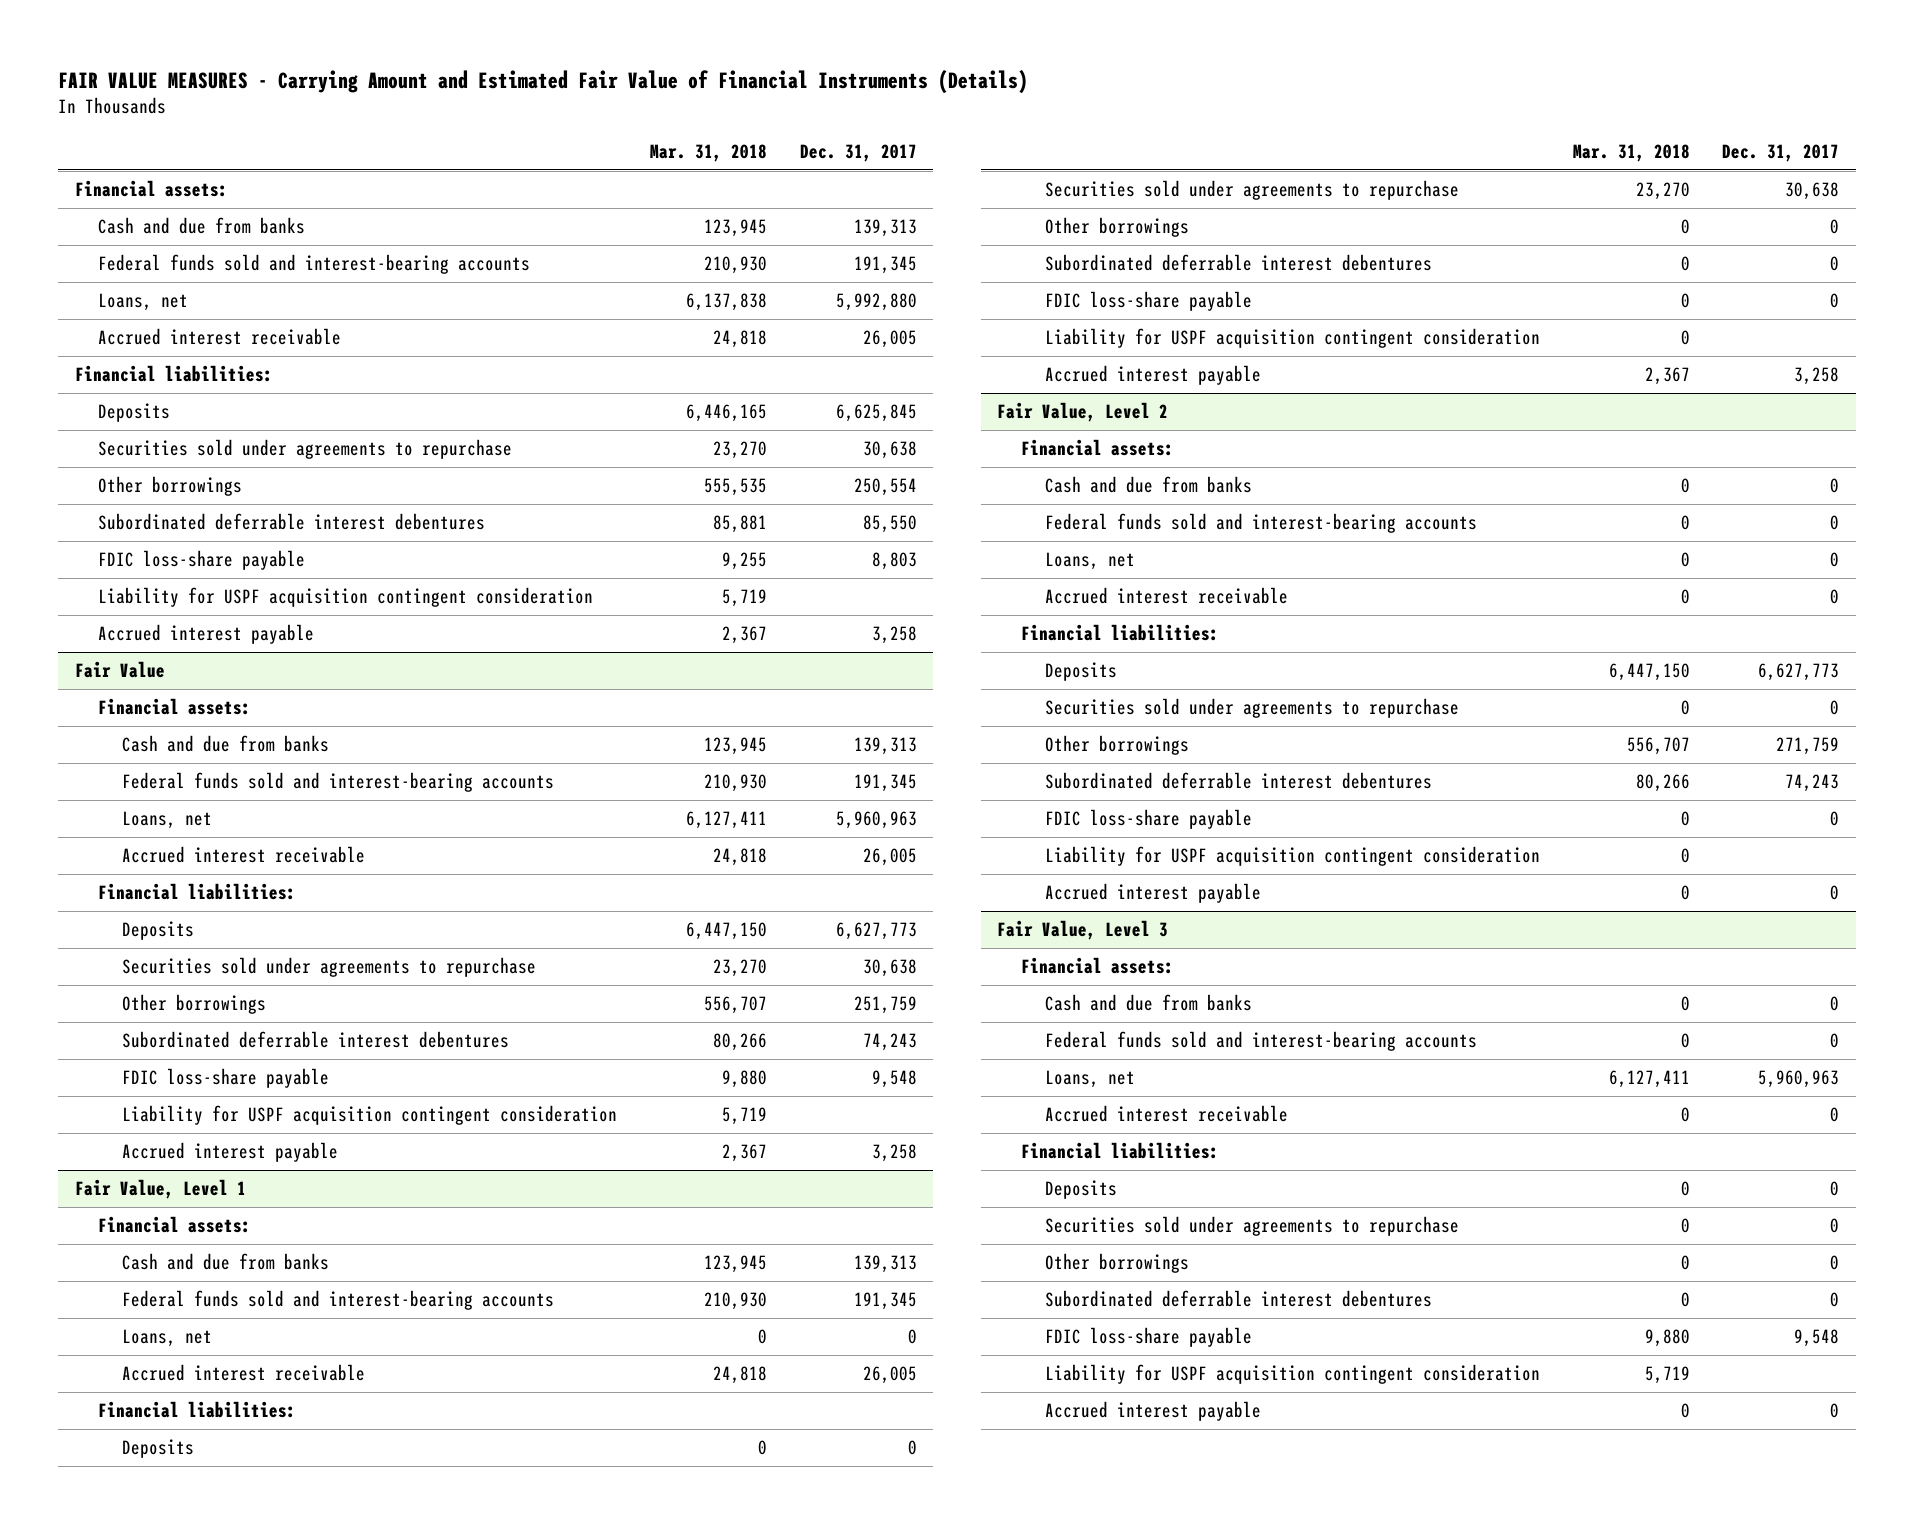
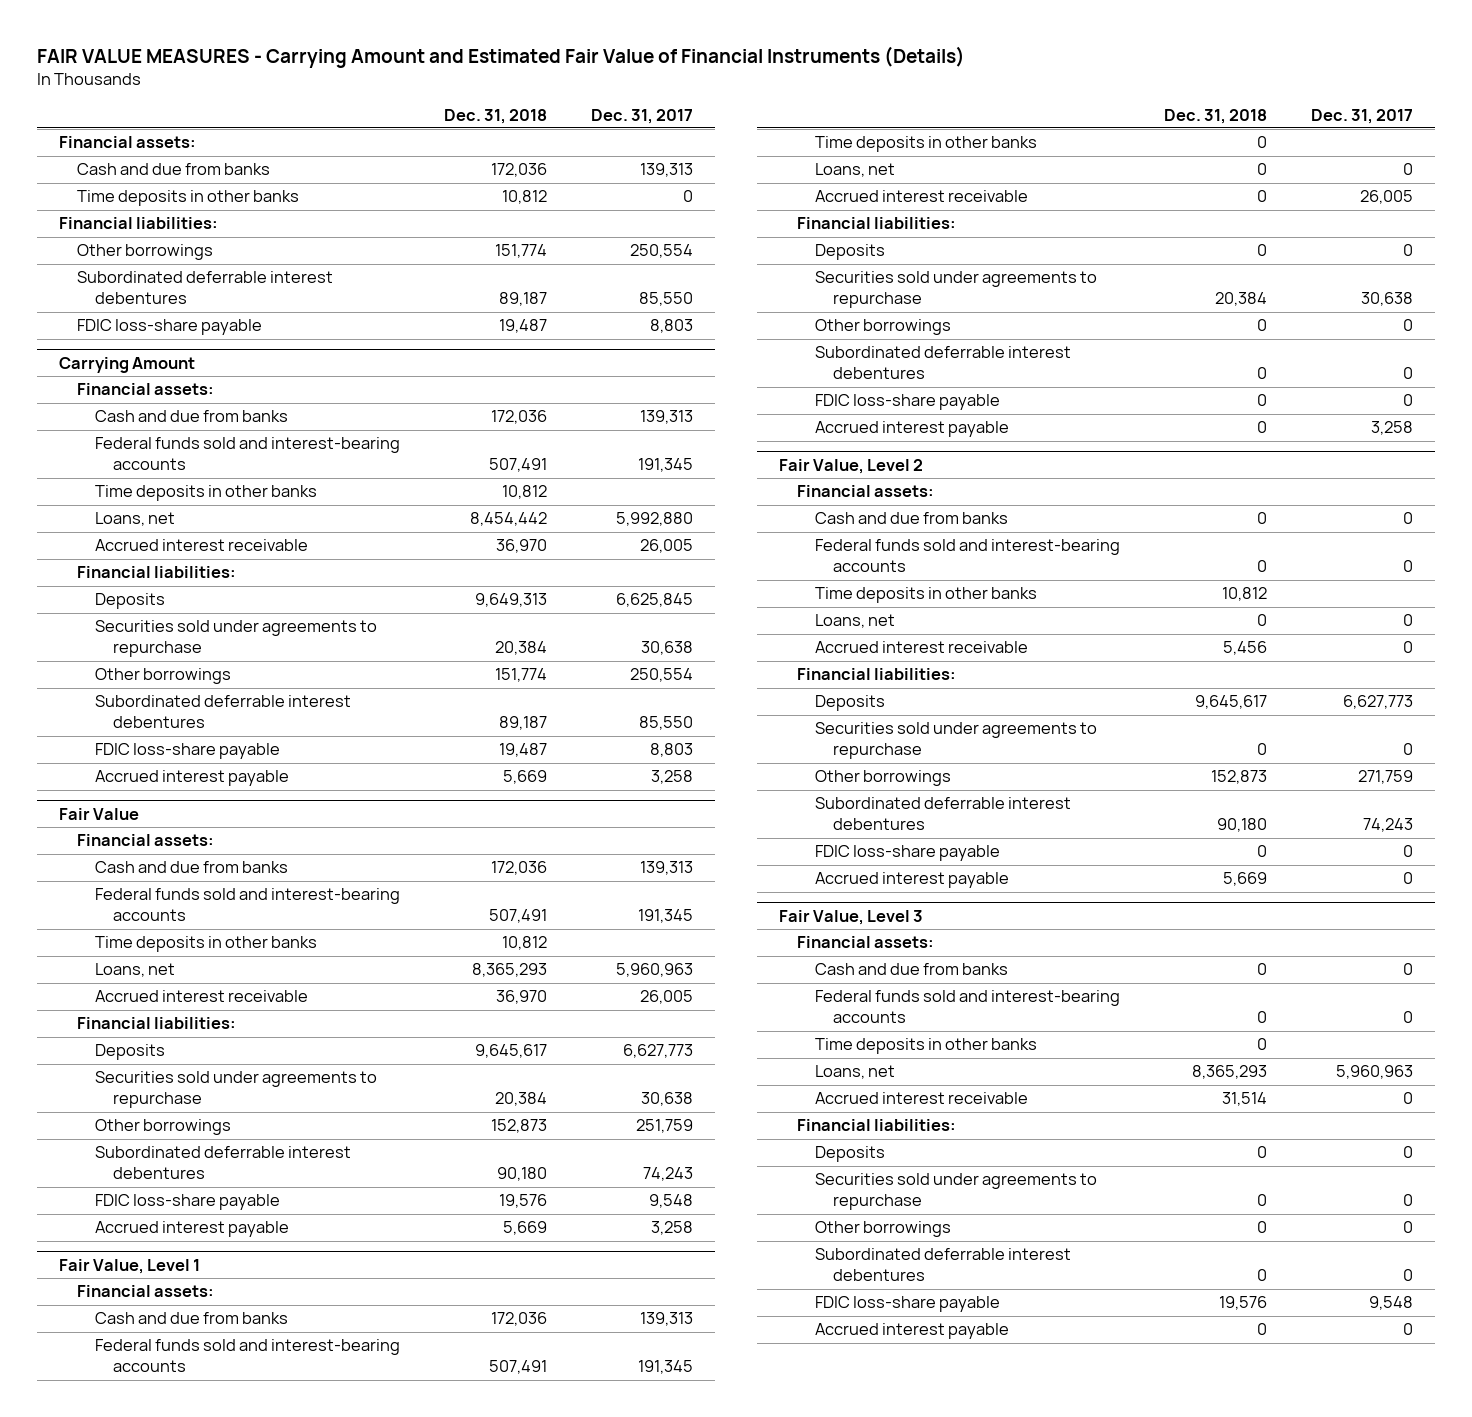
- | Mar. 31, 2018 | Dec. 31, 2017
+ | Dec. 31, 2018 | Dec. 31, 2017
+ Time deposits in other banks | 10,812 | 0
+ Financial liabilities:
+ Other borrowings | 151,774 | 250,554
+ Subordinated deferrable interest debentures | 89,187 | 85,550
+ FDIC loss-share payable | 19,487 | 8,803
+ Carrying Amount
+ Financial assets:
+ Cash and due from banks | 172,036 | 139,313
+ Time deposits in other banks | 10,812 |
- Liability for USPF acquisition contingent consideration | 5,719 |
@ Fair Value
+ Time deposits in other banks | 10,812 |
- Liability for USPF acquisition contingent consideration | 5,719 |
@ Fair Value, Level 1
+ Time deposits in other banks | 0 |
- Liability for USPF acquisition contingent consideration | 0 |
@ Fair Value, Level 2
+ Time deposits in other banks | 10,812 |
- Liability for USPF acquisition contingent consideration | 0 |
@ Fair Value, Level 3
+ Time deposits in other banks | 0 |
- Liability for USPF acquisition contingent consideration | 5,719 |

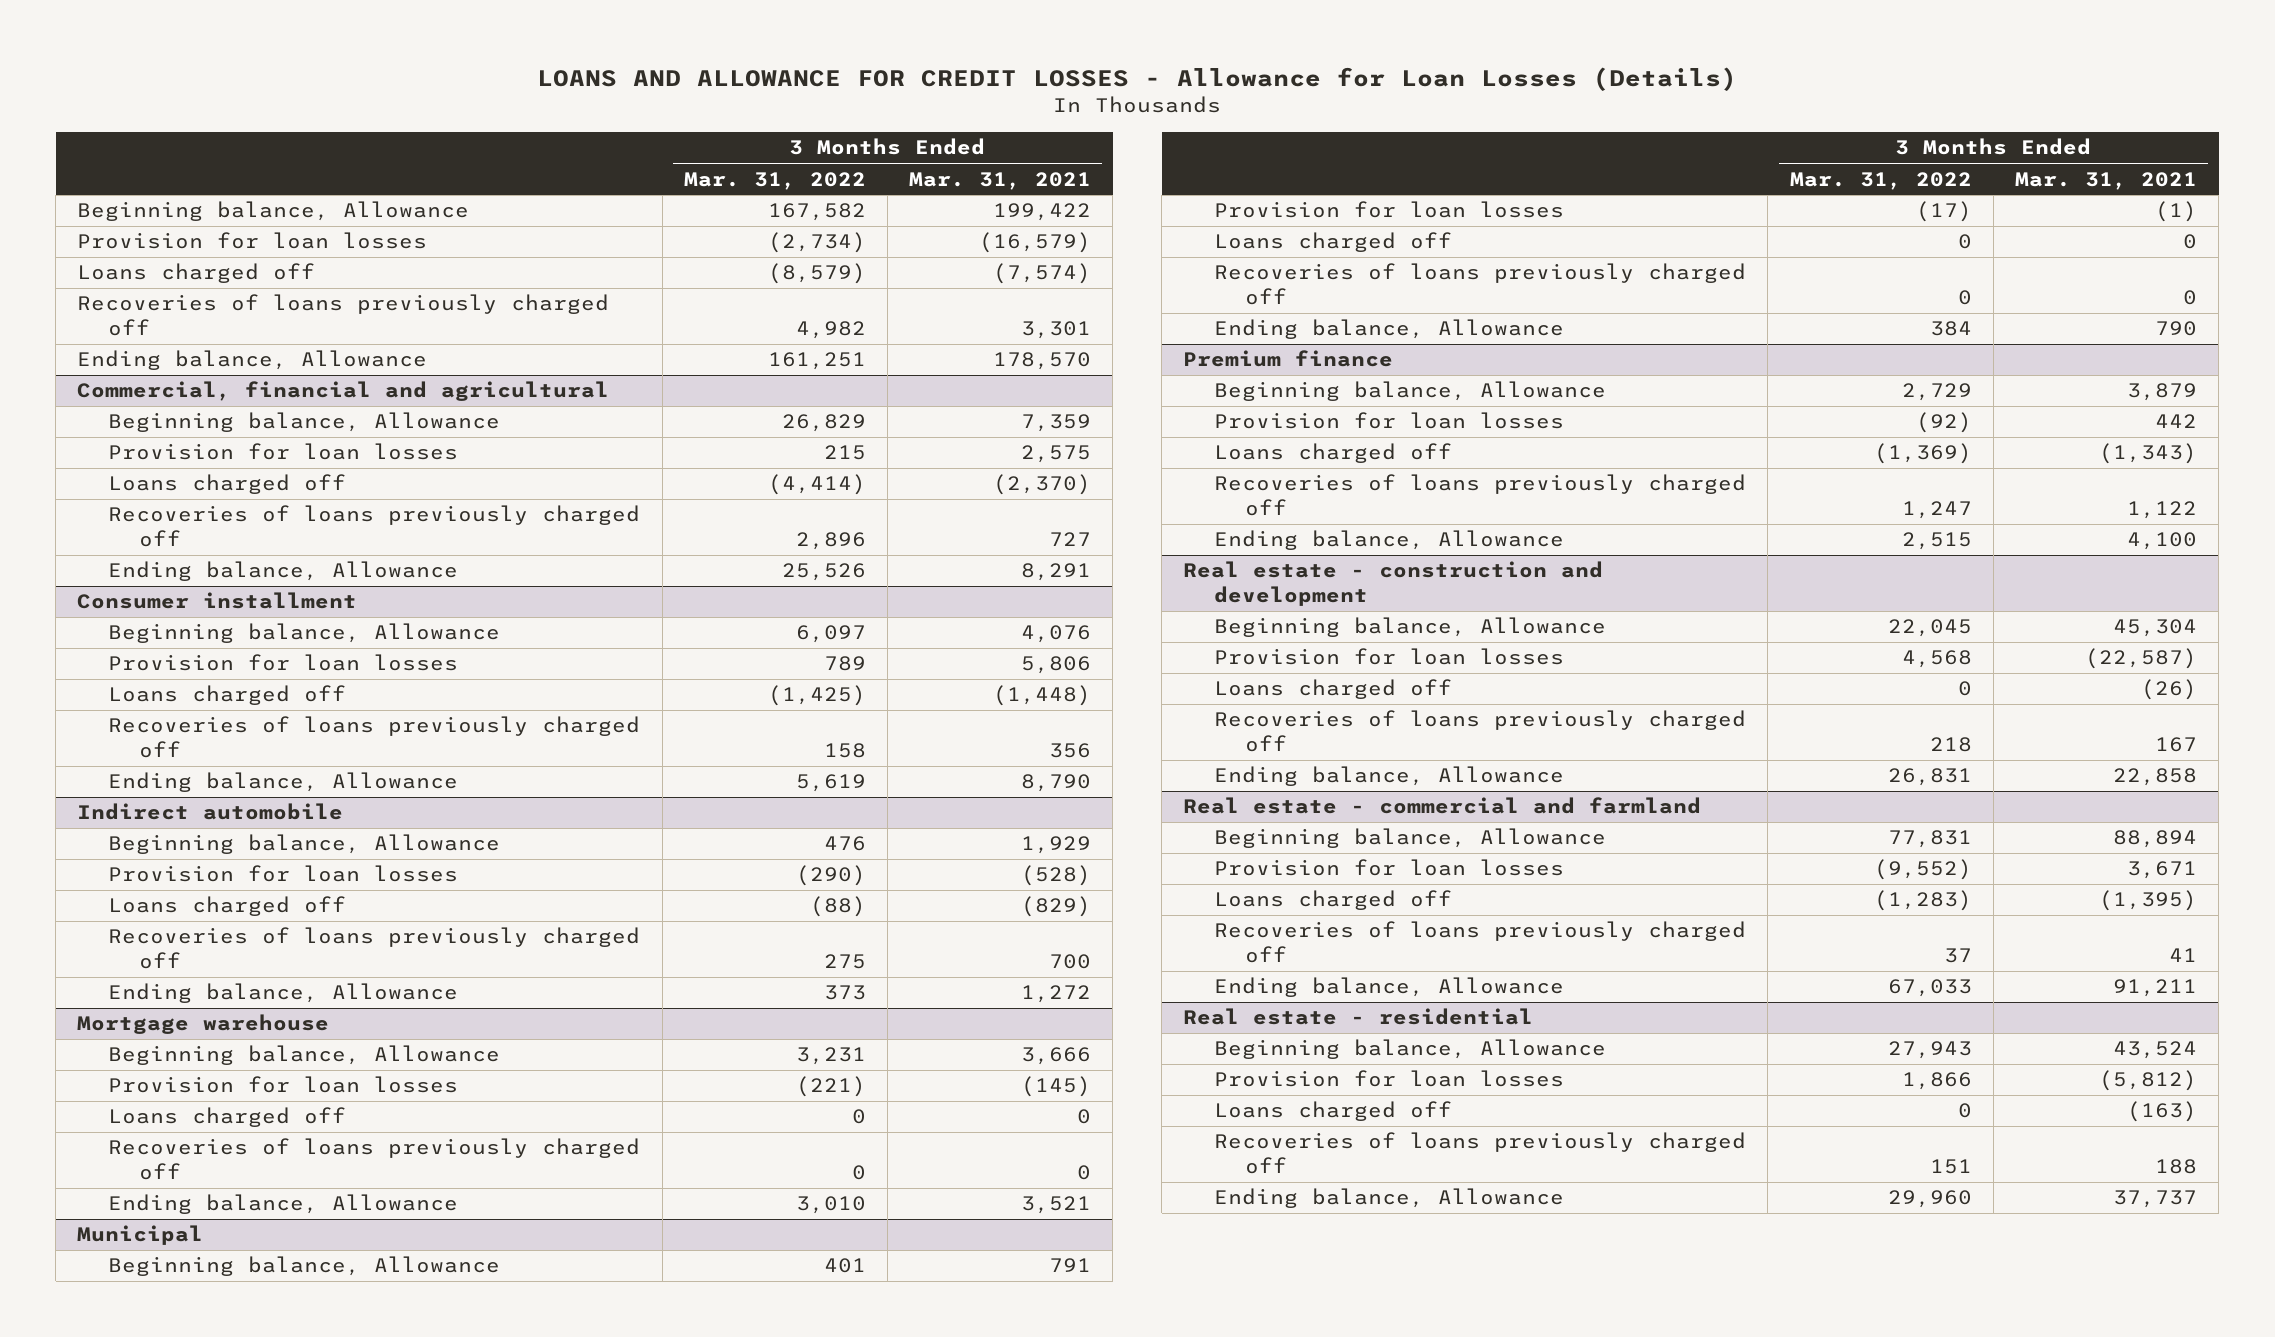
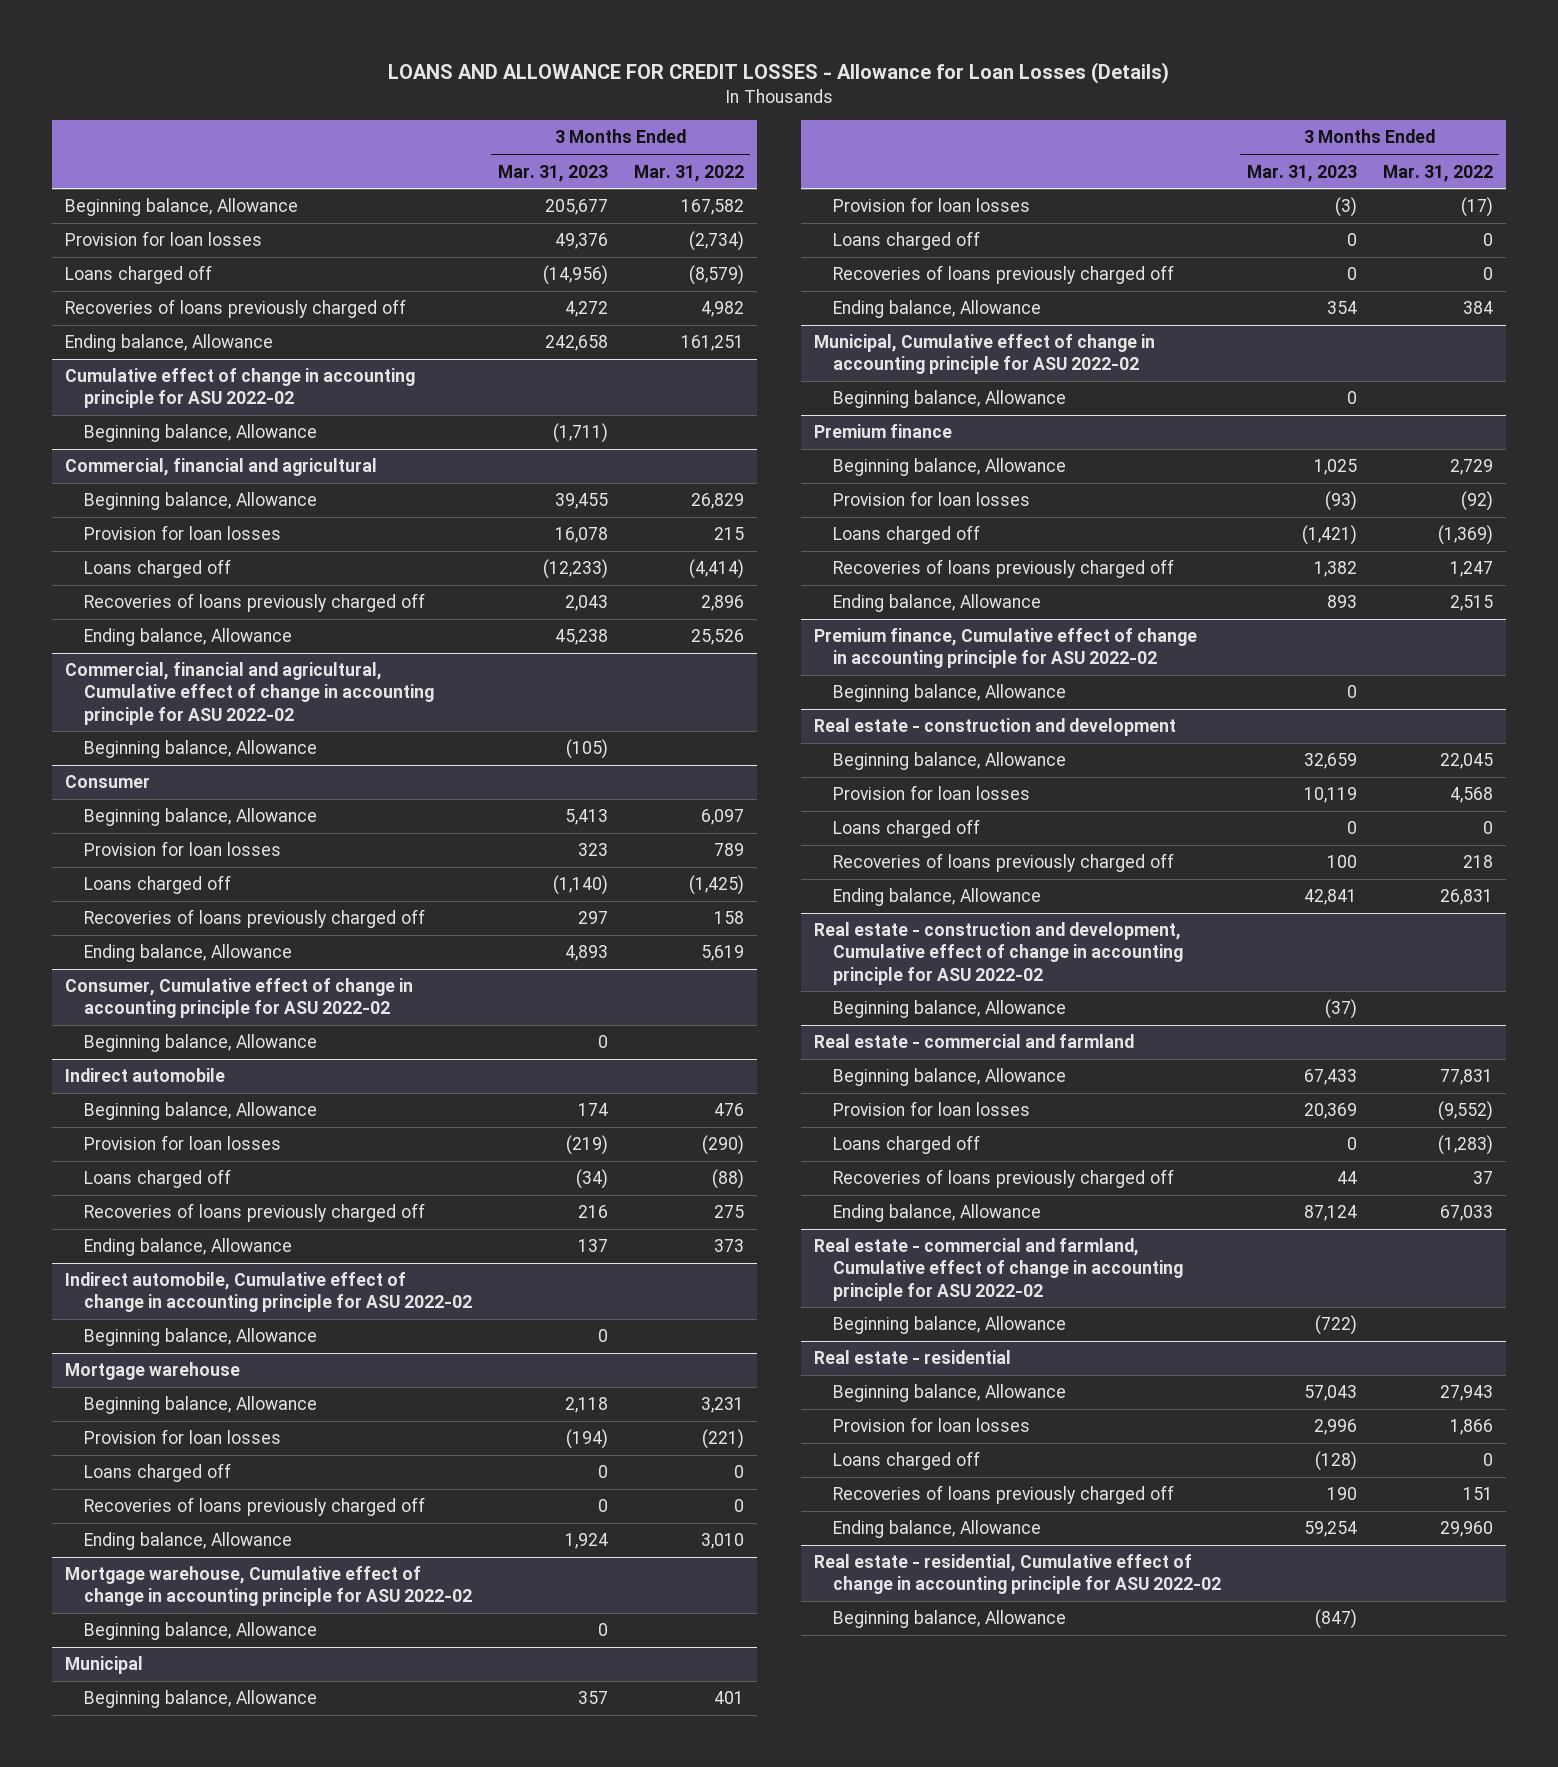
- | 3 Months Ended Mar. 31, 2022 | 3 Months Ended Mar. 31, 2021
+ | 3 Months Ended Mar. 31, 2023 | 3 Months Ended Mar. 31, 2022
+ Cumulative effect of change in accounting principle for ASU 2022-02
+ Beginning balance, Allowance | (1,711) |
- Consumer installment
+ Commercial, financial and agricultural, Cumulative effect of change in accounting principle for ASU 2022-02
+ Beginning balance, Allowance | (105) |
+ Consumer
+ Consumer, Cumulative effect of change in accounting principle for ASU 2022-02
+ Beginning balance, Allowance | 0 |
+ Indirect automobile, Cumulative effect of change in accounting principle for ASU 2022-02
+ Beginning balance, Allowance | 0 |
+ Mortgage warehouse, Cumulative effect of change in accounting principle for ASU 2022-02
+ Beginning balance, Allowance | 0 |
+ Municipal, Cumulative effect of change in accounting principle for ASU 2022-02
+ Beginning balance, Allowance | 0 |
+ Premium finance, Cumulative effect of change in accounting principle for ASU 2022-02
+ Beginning balance, Allowance | 0 |
+ Real estate - construction and development, Cumulative effect of change in accounting principle for ASU 2022-02
+ Beginning balance, Allowance | (37) |
+ Real estate - commercial and farmland, Cumulative effect of change in accounting principle for ASU 2022-02
+ Beginning balance, Allowance | (722) |
+ Real estate - residential, Cumulative effect of change in accounting principle for ASU 2022-02
+ Beginning balance, Allowance | (847) |

